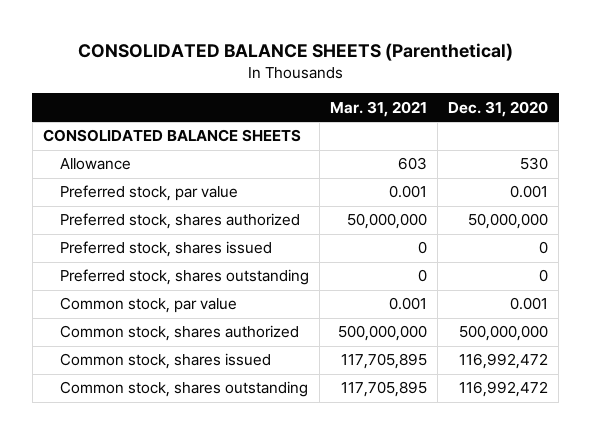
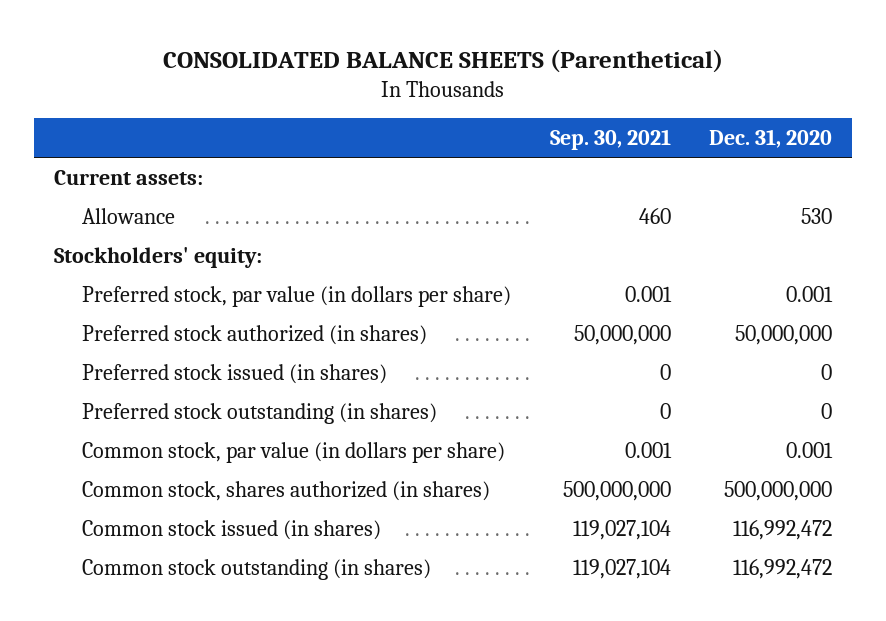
- | Mar. 31, 2021 | Dec. 31, 2020
+ | Sep. 30, 2021 | Dec. 31, 2020
- CONSOLIDATED BALANCE SHEETS
+ Current assets:
- Preferred stock, par value | 0.001 | 0.001
- Preferred stock, shares authorized | 50,000,000 | 50,000,000
- Preferred stock, shares issued | 0 | 0
- Preferred stock, shares outstanding | 0 | 0
- Common stock, par value | 0.001 | 0.001
- Common stock, shares authorized | 500,000,000 | 500,000,000
- Common stock, shares issued | 117,705,895 | 116,992,472
- Common stock, shares outstanding | 117,705,895 | 116,992,472
+ Stockholders' equity:
+ Preferred stock, par value (in dollars per share) | 0.001 | 0.001
+ Preferred stock authorized (in shares) | 50,000,000 | 50,000,000
+ Preferred stock issued (in shares) | 0 | 0
+ Preferred stock outstanding (in shares) | 0 | 0
+ Common stock, par value (in dollars per share) | 0.001 | 0.001
+ Common stock, shares authorized (in shares) | 500,000,000 | 500,000,000
+ Common stock issued (in shares) | 119,027,104 | 116,992,472
+ Common stock outstanding (in shares) | 119,027,104 | 116,992,472

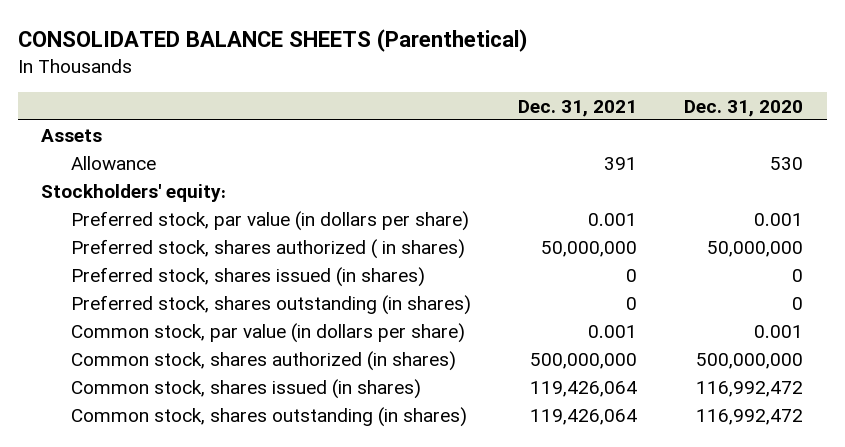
- | Sep. 30, 2021 | Dec. 31, 2020
+ | Dec. 31, 2021 | Dec. 31, 2020
- Current assets:
+ Assets
- Preferred stock authorized (in shares) | 50,000,000 | 50,000,000
- Preferred stock issued (in shares) | 0 | 0
- Preferred stock outstanding (in shares) | 0 | 0
+ Preferred stock, shares authorized ( in shares) | 50,000,000 | 50,000,000
+ Preferred stock, shares issued (in shares) | 0 | 0
+ Preferred stock, shares outstanding (in shares) | 0 | 0
- Common stock issued (in shares) | 119,027,104 | 116,992,472
- Common stock outstanding (in shares) | 119,027,104 | 116,992,472
+ Common stock, shares issued (in shares) | 119,426,064 | 116,992,472
+ Common stock, shares outstanding (in shares) | 119,426,064 | 116,992,472

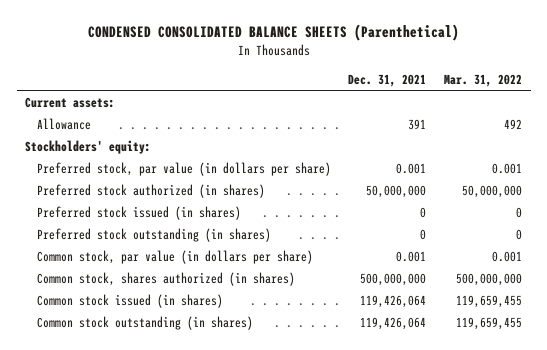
- CONSOLIDATED BALANCE SHEETS (Parenthetical)
+ CONDENSED CONSOLIDATED BALANCE SHEETS (Parenthetical)
- | Dec. 31, 2021 | Dec. 31, 2020
+ | Dec. 31, 2021 | Mar. 31, 2022
- Assets
+ Current assets:
- Preferred stock, shares authorized ( in shares) | 50,000,000 | 50,000,000
- Preferred stock, shares issued (in shares) | 0 | 0
- Preferred stock, shares outstanding (in shares) | 0 | 0
+ Preferred stock authorized (in shares) | 50,000,000 | 50,000,000
+ Preferred stock issued (in shares) | 0 | 0
+ Preferred stock outstanding (in shares) | 0 | 0
- Common stock, shares issued (in shares) | 119,426,064 | 116,992,472
- Common stock, shares outstanding (in shares) | 119,426,064 | 116,992,472
+ Common stock issued (in shares) | 119,426,064 | 119,659,455
+ Common stock outstanding (in shares) | 119,426,064 | 119,659,455

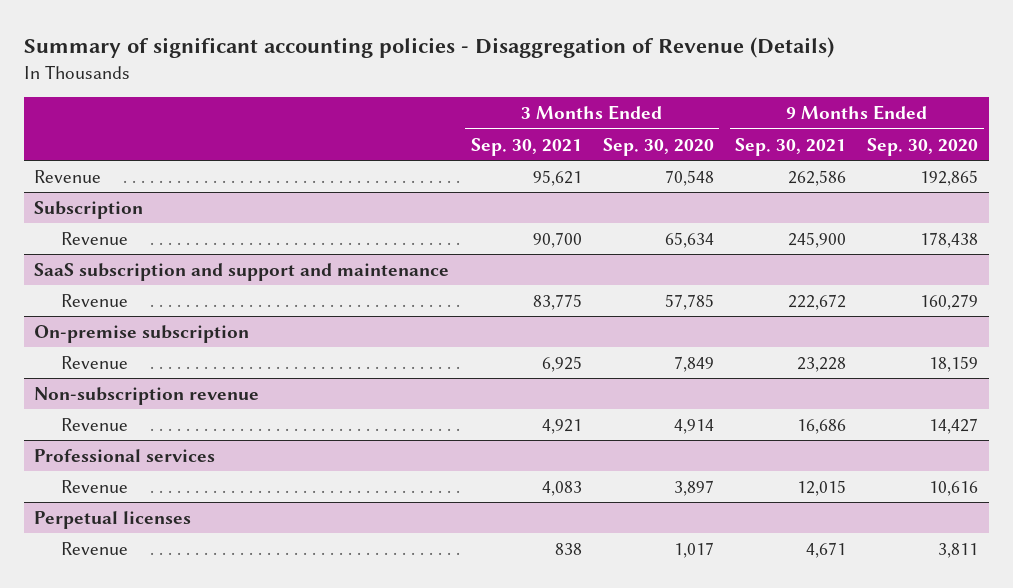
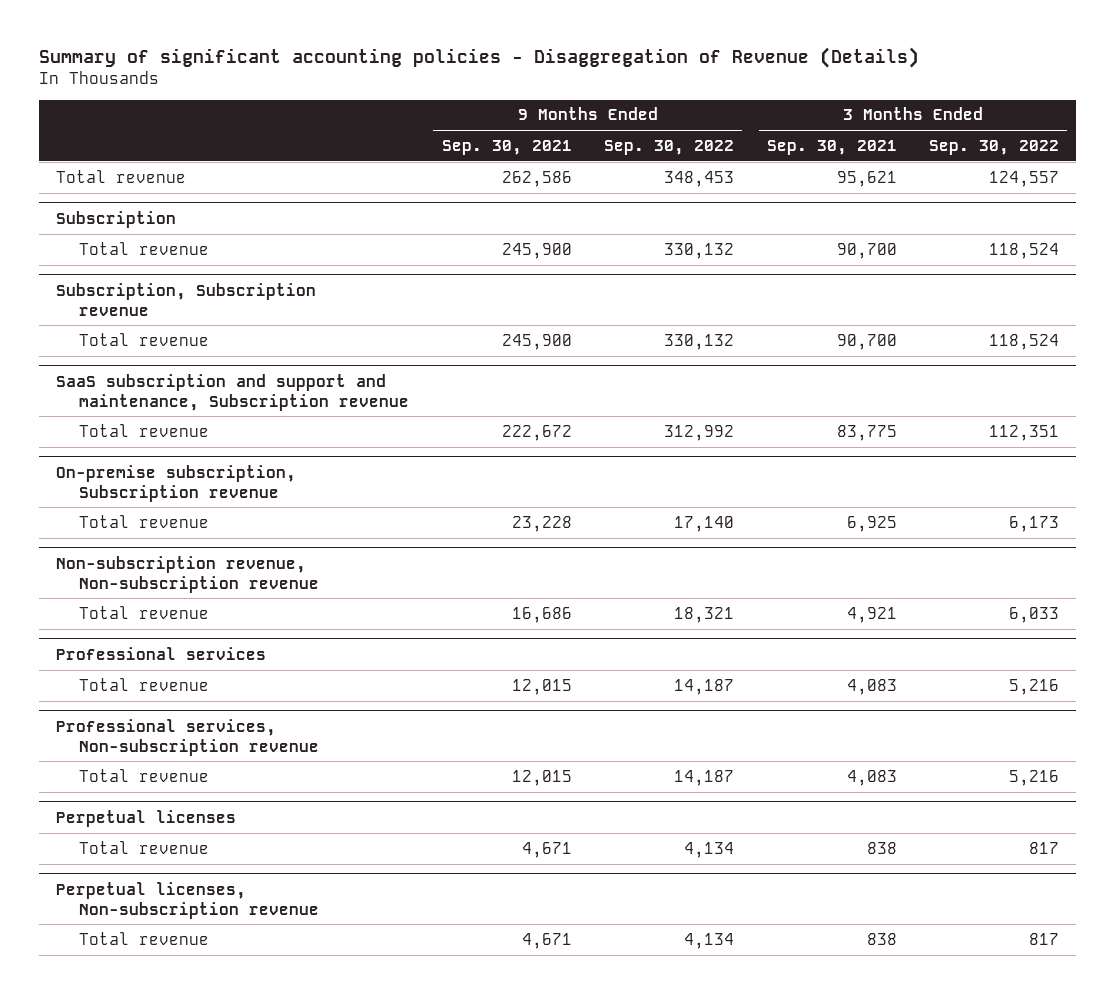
- | 3 Months Ended Sep. 30, 2021 | 3 Months Ended Sep. 30, 2020 | 9 Months Ended Sep. 30, 2021 | 9 Months Ended Sep. 30, 2020
+ | 9 Months Ended Sep. 30, 2021 | 9 Months Ended Sep. 30, 2022 | 3 Months Ended Sep. 30, 2021 | 3 Months Ended Sep. 30, 2022
- Revenue | 95,621 | 70,548 | 262,586 | 192,865
+ Total revenue | 262,586 | 348,453 | 95,621 | 124,557
@ Subscription
- Revenue | 90,700 | 65,634 | 245,900 | 178,438
- SaaS subscription and support and maintenance
- Revenue | 83,775 | 57,785 | 222,672 | 160,279
- On-premise subscription
- Revenue | 6,925 | 7,849 | 23,228 | 18,159
- Non-subscription revenue
- Revenue | 4,921 | 4,914 | 16,686 | 14,427
@ Subscription
+ Total revenue | 245,900 | 330,132 | 90,700 | 118,524
+ Subscription, Subscription revenue
+ Total revenue | 245,900 | 330,132 | 90,700 | 118,524
+ SaaS subscription and support and maintenance, Subscription revenue
+ Total revenue | 222,672 | 312,992 | 83,775 | 112,351
+ On-premise subscription, Subscription revenue
+ Total revenue | 23,228 | 17,140 | 6,925 | 6,173
+ Non-subscription revenue, Non-subscription revenue
+ Total revenue | 16,686 | 18,321 | 4,921 | 6,033
@ Professional services
- Revenue | 4,083 | 3,897 | 12,015 | 10,616
+ Total revenue | 12,015 | 14,187 | 4,083 | 5,216
+ Professional services, Non-subscription revenue
+ Total revenue | 12,015 | 14,187 | 4,083 | 5,216
@ Perpetual licenses
- Revenue | 838 | 1,017 | 4,671 | 3,811
+ Total revenue | 4,671 | 4,134 | 838 | 817
+ Perpetual licenses, Non-subscription revenue
+ Total revenue | 4,671 | 4,134 | 838 | 817

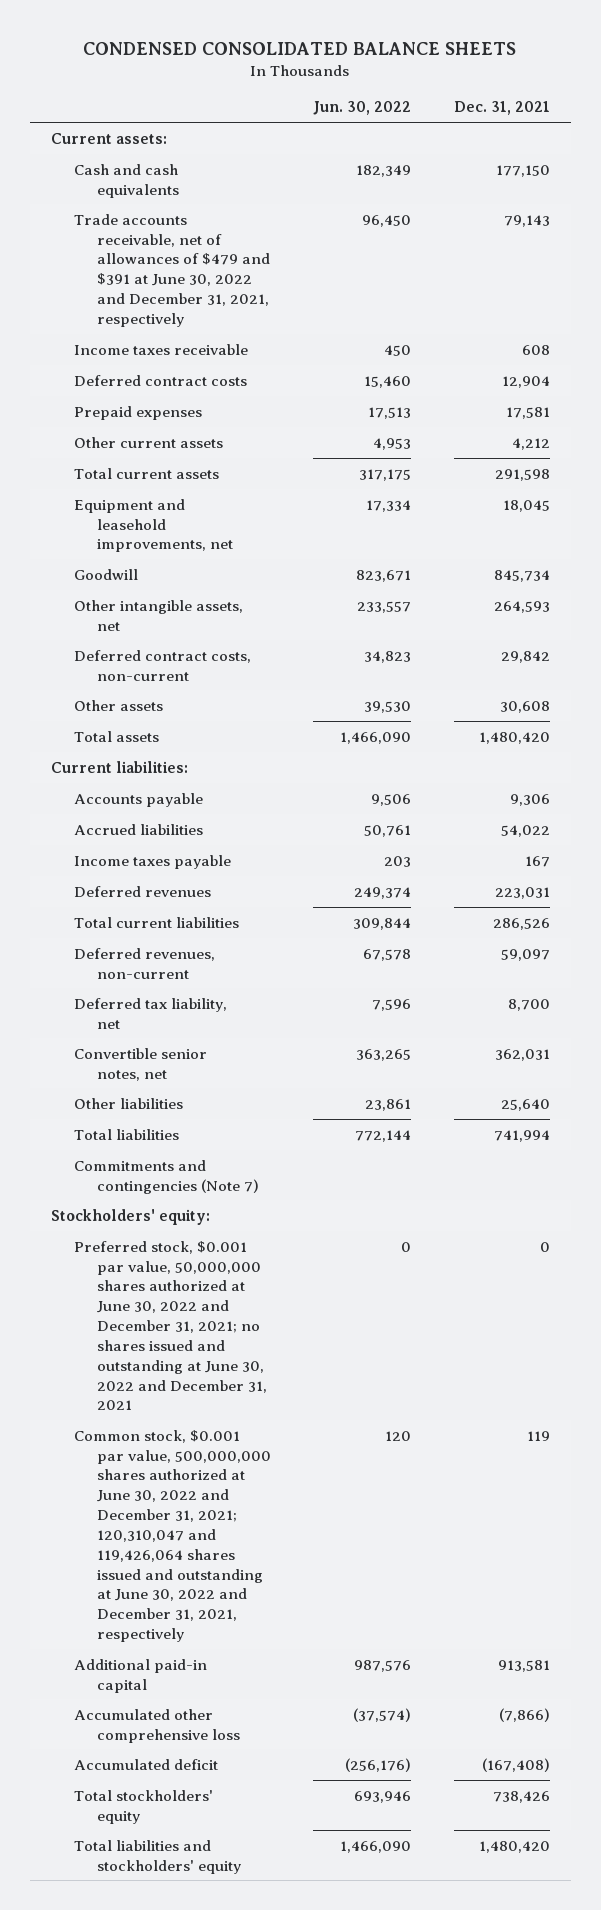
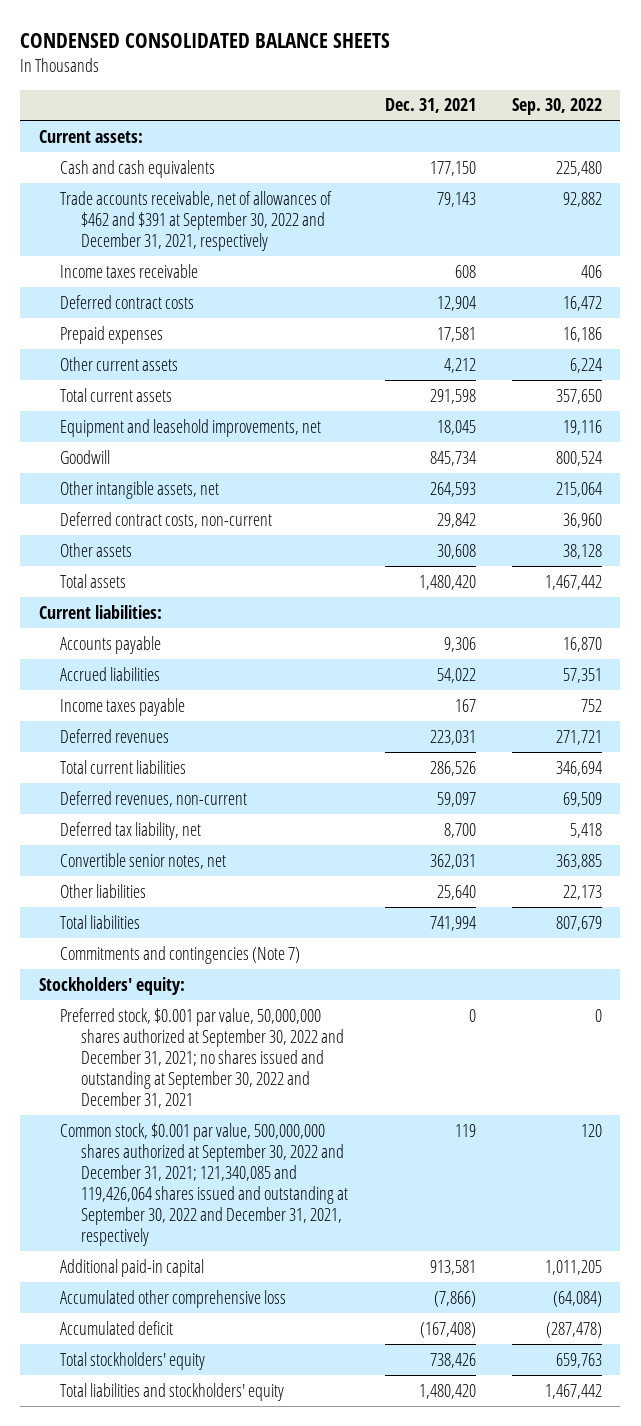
- | Jun. 30, 2022 | Dec. 31, 2021
+ | Dec. 31, 2021 | Sep. 30, 2022
- Trade accounts receivable, net of allowances of $479 and $391 at June 30, 2022 and December 31, 2021, respectively | 96,450 | 79,143
+ Trade accounts receivable, net of allowances of $462 and $391 at September 30, 2022 and December 31, 2021, respectively | 79,143 | 92,882
- Preferred stock, $0.001 par value, 50,000,000 shares authorized at June 30, 2022 and December 31, 2021; no shares issued and outstanding at June 30, 2022 and December 31, 2021 | 0 | 0
- Common stock, $0.001 par value, 500,000,000 shares authorized at June 30, 2022 and December 31, 2021; 120,310,047 and 119,426,064 shares issued and outstanding at June 30, 2022 and December 31, 2021, respectively | 120 | 119
+ Preferred stock, $0.001 par value, 50,000,000 shares authorized at September 30, 2022 and December 31, 2021; no shares issued and outstanding at September 30, 2022 and December 31, 2021 | 0 | 0
+ Common stock, $0.001 par value, 500,000,000 shares authorized at September 30, 2022 and December 31, 2021; 121,340,085 and 119,426,064 shares issued and outstanding at September 30, 2022 and December 31, 2021, respectively | 119 | 120

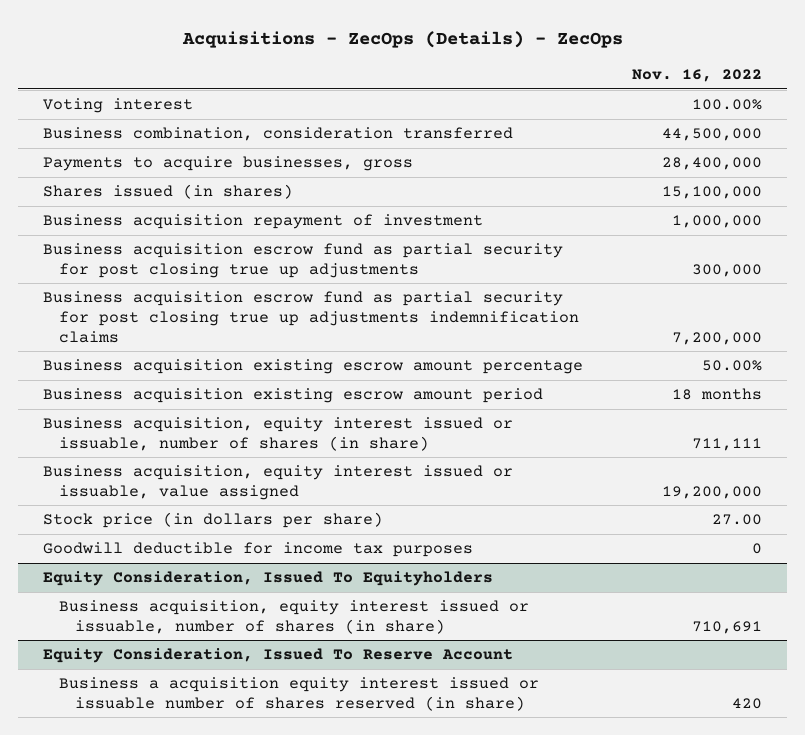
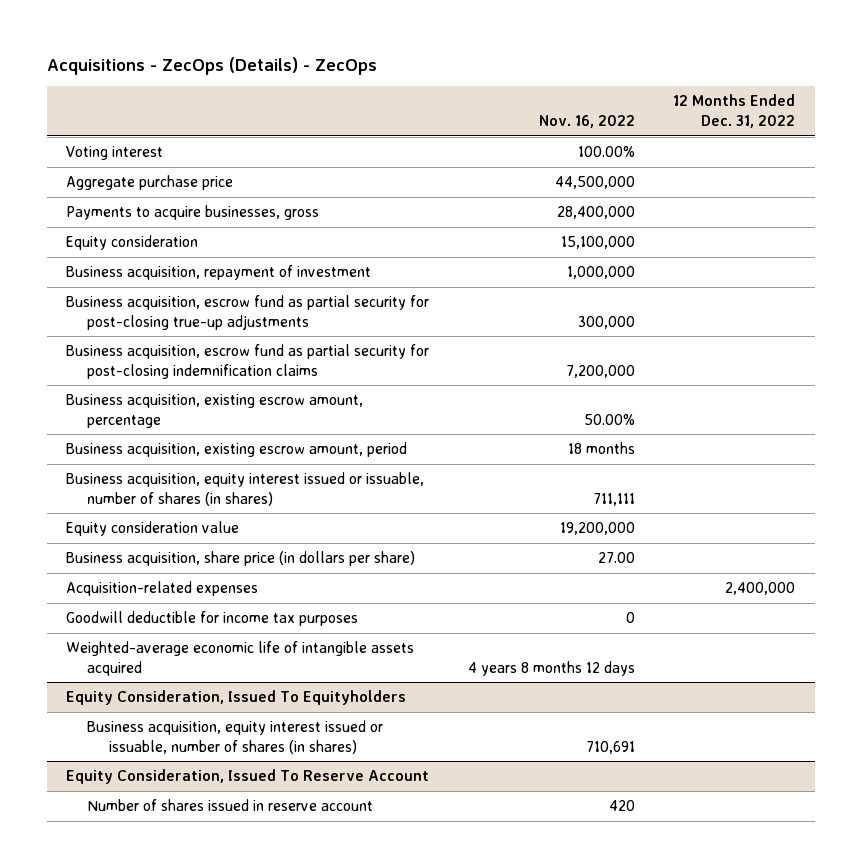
- | Nov. 16, 2022
+ | Nov. 16, 2022 | 12 Months Ended Dec. 31, 2022
- Business combination, consideration transferred | 44,500,000
+ Aggregate purchase price | 44,500,000 |
- Shares issued (in shares) | 15,100,000
- Business acquisition repayment of investment | 1,000,000
- Business acquisition escrow fund as partial security for post closing true up adjustments | 300,000
- Business acquisition escrow fund as partial security for post closing true up adjustments indemnification claims | 7,200,000
- Business acquisition existing escrow amount percentage | 50.00%
- Business acquisition existing escrow amount period | 18 months
- Business acquisition, equity interest issued or issuable, number of shares (in share) | 711,111
- Business acquisition, equity interest issued or issuable, value assigned | 19,200,000
- Stock price (in dollars per share) | 27.00
+ Equity consideration | 15,100,000 |
+ Business acquisition, repayment of investment | 1,000,000 |
+ Business acquisition, escrow fund as partial security for post-closing true-up adjustments | 300,000 |
+ Business acquisition, escrow fund as partial security for post-closing indemnification claims | 7,200,000 |
+ Business acquisition, existing escrow amount, percentage | 50.00% |
+ Business acquisition, existing escrow amount, period | 18 months |
+ Business acquisition, equity interest issued or issuable, number of shares (in shares) | 711,111 |
+ Equity consideration value | 19,200,000 |
+ Business acquisition, share price (in dollars per share) | 27.00 |
+ Acquisition-related expenses | | 2,400,000
+ Weighted-average economic life of intangible assets acquired | 4 years 8 months 12 days |
@ Equity Consideration, Issued To Equityholders
- Business acquisition, equity interest issued or issuable, number of shares (in share) | 710,691
+ Business acquisition, equity interest issued or issuable, number of shares (in shares) | 710,691 |
@ Equity Consideration, Issued To Reserve Account
- Business a acquisition equity interest issued or issuable number of shares reserved (in share) | 420
+ Number of shares issued in reserve account | 420 |

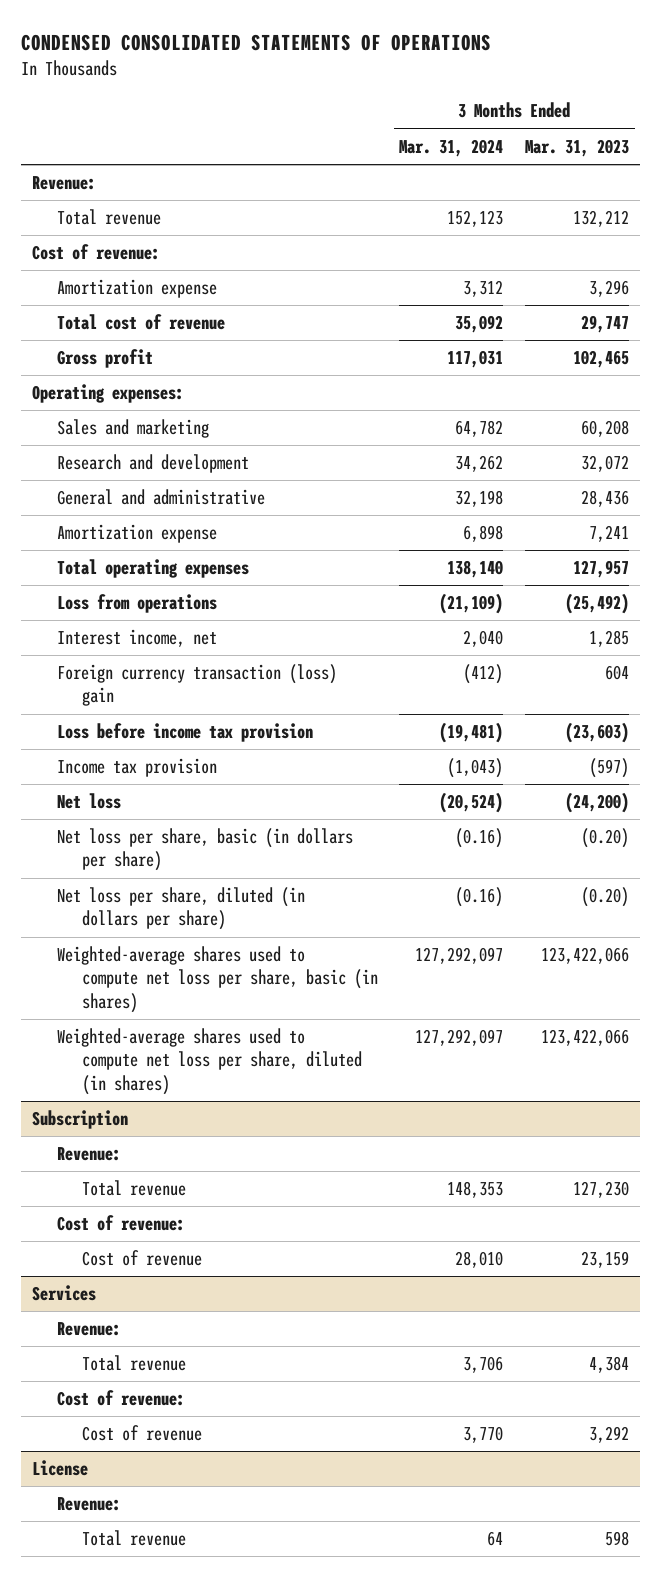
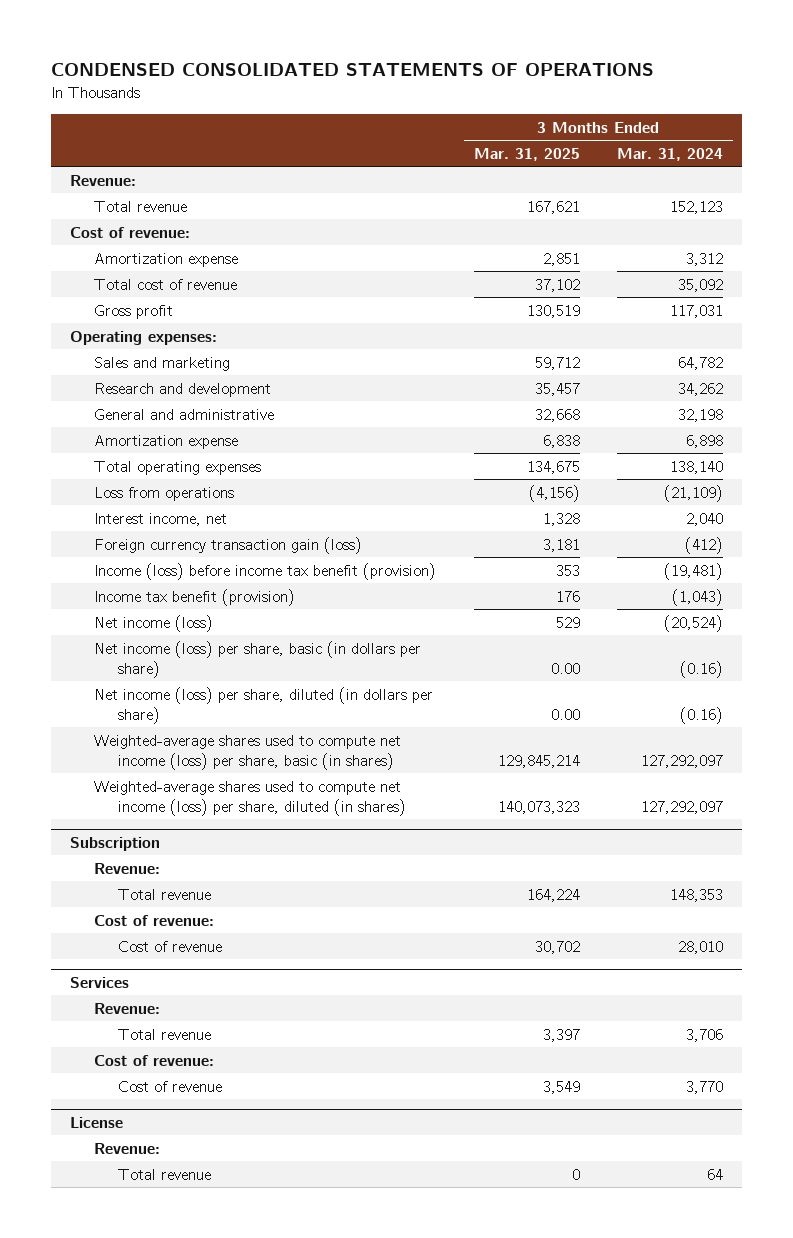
- | 3 Months Ended Mar. 31, 2024 | 3 Months Ended Mar. 31, 2023
+ | 3 Months Ended Mar. 31, 2025 | 3 Months Ended Mar. 31, 2024
- Foreign currency transaction (loss) gain | (412) | 604
- Loss before income tax provision | (19,481) | (23,603)
- Income tax provision | (1,043) | (597)
- Net loss | (20,524) | (24,200)
- Net loss per share, basic (in dollars per share) | (0.16) | (0.20)
- Net loss per share, diluted (in dollars per share) | (0.16) | (0.20)
- Weighted-average shares used to compute net loss per share, basic (in shares) | 127,292,097 | 123,422,066
- Weighted-average shares used to compute net loss per share, diluted (in shares) | 127,292,097 | 123,422,066
+ Foreign currency transaction gain (loss) | 3,181 | (412)
+ Income (loss) before income tax benefit (provision) | 353 | (19,481)
+ Income tax benefit (provision) | 176 | (1,043)
+ Net income (loss) | 529 | (20,524)
+ Net income (loss) per share, basic (in dollars per share) | 0.00 | (0.16)
+ Net income (loss) per share, diluted (in dollars per share) | 0.00 | (0.16)
+ Weighted-average shares used to compute net income (loss) per share, basic (in shares) | 129,845,214 | 127,292,097
+ Weighted-average shares used to compute net income (loss) per share, diluted (in shares) | 140,073,323 | 127,292,097

